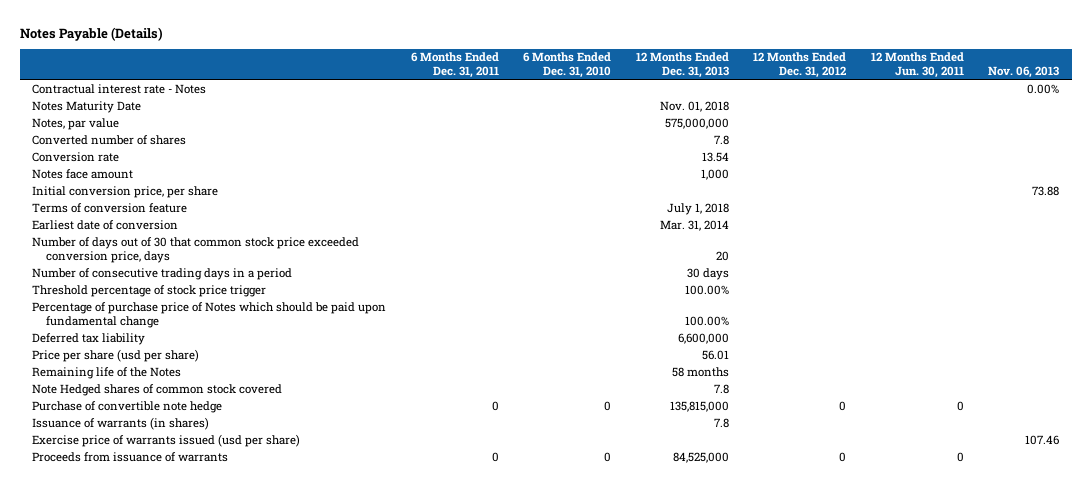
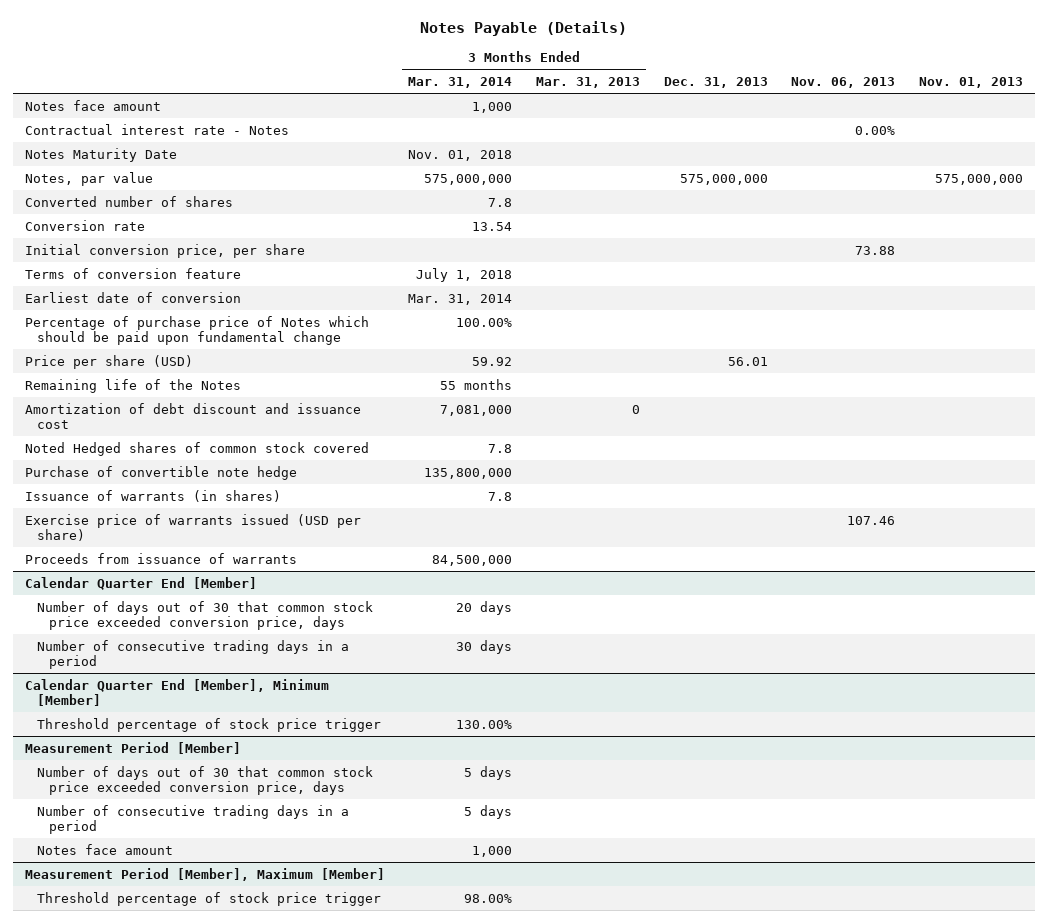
- | 6 Months Ended Dec. 31, 2011 | 6 Months Ended Dec. 31, 2010 | 12 Months Ended Dec. 31, 2013 | 12 Months Ended Dec. 31, 2012 | 12 Months Ended Jun. 30, 2011 | Nov. 06, 2013
+ | 3 Months Ended Mar. 31, 2014 | 3 Months Ended Mar. 31, 2013 | Dec. 31, 2013 | Nov. 06, 2013 | Nov. 01, 2013
moved up: Notes face amount | 1,000 | | | |
- Number of days out of 30 that common stock price exceeded conversion price, days | | | 20 | | |
- Number of consecutive trading days in a period | | | 30 days | | |
- Threshold percentage of stock price trigger | | | 100.00% | | |
- Deferred tax liability | | | 6,600,000 | | |
- Price per share (usd per share) | | | 56.01 | | |
+ Price per share (USD) | 59.92 | | 56.01 | |
- Note Hedged shares of common stock covered | | | 7.8 | | |
+ Amortization of debt discount and issuance cost | 7,081,000 | 0 | | |
+ Noted Hedged shares of common stock covered | 7.8 | | | |
- Exercise price of warrants issued (usd per share) | | | | | | 107.46
+ Exercise price of warrants issued (USD per share) | | | | 107.46 |
+ Calendar Quarter End [Member]
+ Number of days out of 30 that common stock price exceeded conversion price, days | 20 days | | | |
+ Number of consecutive trading days in a period | 30 days | | | |
+ Calendar Quarter End [Member], Minimum [Member]
+ Threshold percentage of stock price trigger | 130.00% | | | |
+ Measurement Period [Member]
+ Number of days out of 30 that common stock price exceeded conversion price, days | 5 days | | | |
+ Number of consecutive trading days in a period | 5 days | | | |
+ Notes face amount | 1,000 | | | |
+ Measurement Period [Member], Maximum [Member]
+ Threshold percentage of stock price trigger | 98.00% | | | |

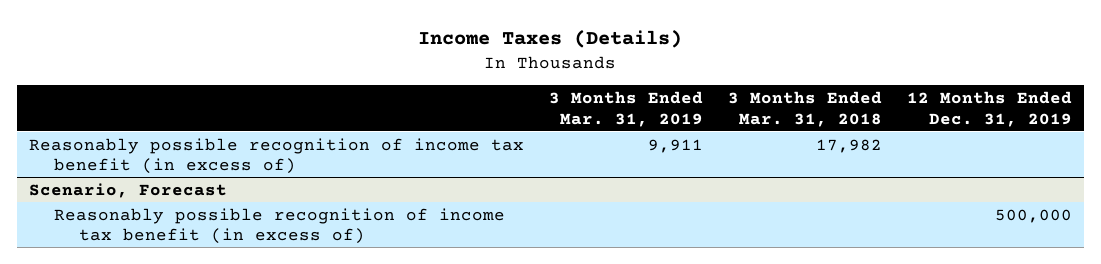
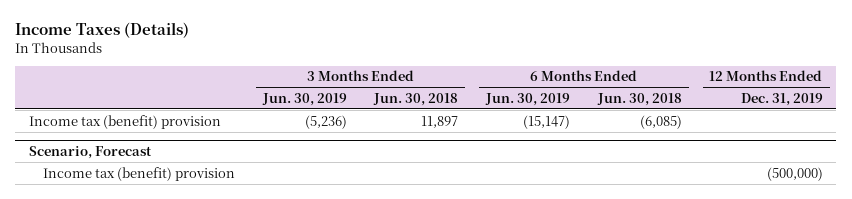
- | 3 Months Ended Mar. 31, 2019 | 3 Months Ended Mar. 31, 2018 | 12 Months Ended Dec. 31, 2019
+ | 3 Months Ended Jun. 30, 2019 | 3 Months Ended Jun. 30, 2018 | 6 Months Ended Jun. 30, 2019 | 6 Months Ended Jun. 30, 2018 | 12 Months Ended Dec. 31, 2019
- Reasonably possible recognition of income tax benefit (in excess of) | 9,911 | 17,982 |
+ Income tax (benefit) provision | (5,236) | 11,897 | (15,147) | (6,085) |
@ Scenario, Forecast
- Reasonably possible recognition of income tax benefit (in excess of) | | | 500,000
+ Income tax (benefit) provision | | | | | (500,000)

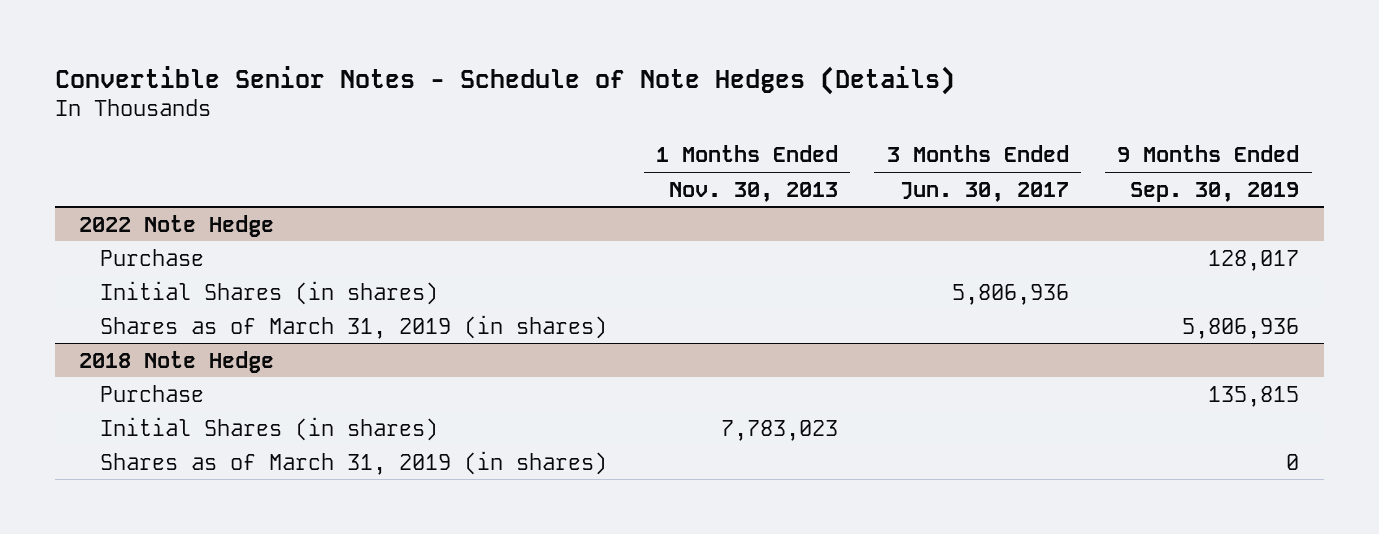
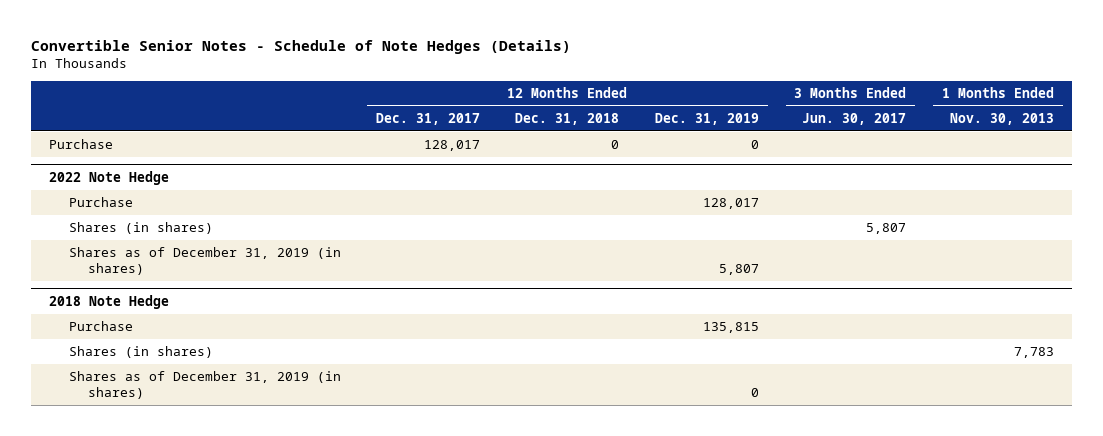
- | 1 Months Ended Nov. 30, 2013 | 3 Months Ended Jun. 30, 2017 | 9 Months Ended Sep. 30, 2019
+ | 12 Months Ended Dec. 31, 2017 | 12 Months Ended Dec. 31, 2018 | 12 Months Ended Dec. 31, 2019 | 3 Months Ended Jun. 30, 2017 | 1 Months Ended Nov. 30, 2013
+ Purchase | 128,017 | 0 | 0 | |
@ 2022 Note Hedge
- Initial Shares (in shares) | | 5,806,936 |
- Shares as of March 31, 2019 (in shares) | | | 5,806,936
+ Shares (in shares) | | | | 5,807 |
+ Shares as of December 31, 2019 (in shares) | | | 5,807 | |
@ 2018 Note Hedge
- Initial Shares (in shares) | 7,783,023 | |
- Shares as of March 31, 2019 (in shares) | | | 0
+ Shares (in shares) | | | | | 7,783
+ Shares as of December 31, 2019 (in shares) | | | 0 | |

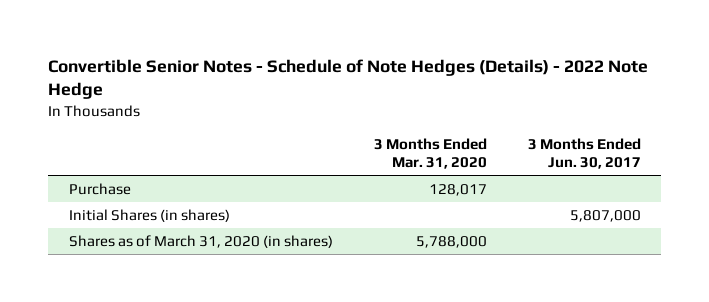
- Convertible Senior Notes - Schedule of Note Hedges (Details)
+ Convertible Senior Notes - Schedule of Note Hedges (Details) - 2022 Note Hedge
- | 12 Months Ended Dec. 31, 2017 | 12 Months Ended Dec. 31, 2018 | 12 Months Ended Dec. 31, 2019 | 3 Months Ended Jun. 30, 2017 | 1 Months Ended Nov. 30, 2013
+ | 3 Months Ended Mar. 31, 2020 | 3 Months Ended Jun. 30, 2017
- 2022 Note Hedge
- Purchase | | | 128,017 | |
- Shares (in shares) | | | | 5,807 |
- Shares as of December 31, 2019 (in shares) | | | 5,807 | |
- 2018 Note Hedge
- Purchase | | | 135,815 | |
- Shares (in shares) | | | | | 7,783
- Shares as of December 31, 2019 (in shares) | | | 0 | |
+ Initial Shares (in shares) | | 5,807,000
+ Shares as of March 31, 2020 (in shares) | 5,788,000 |

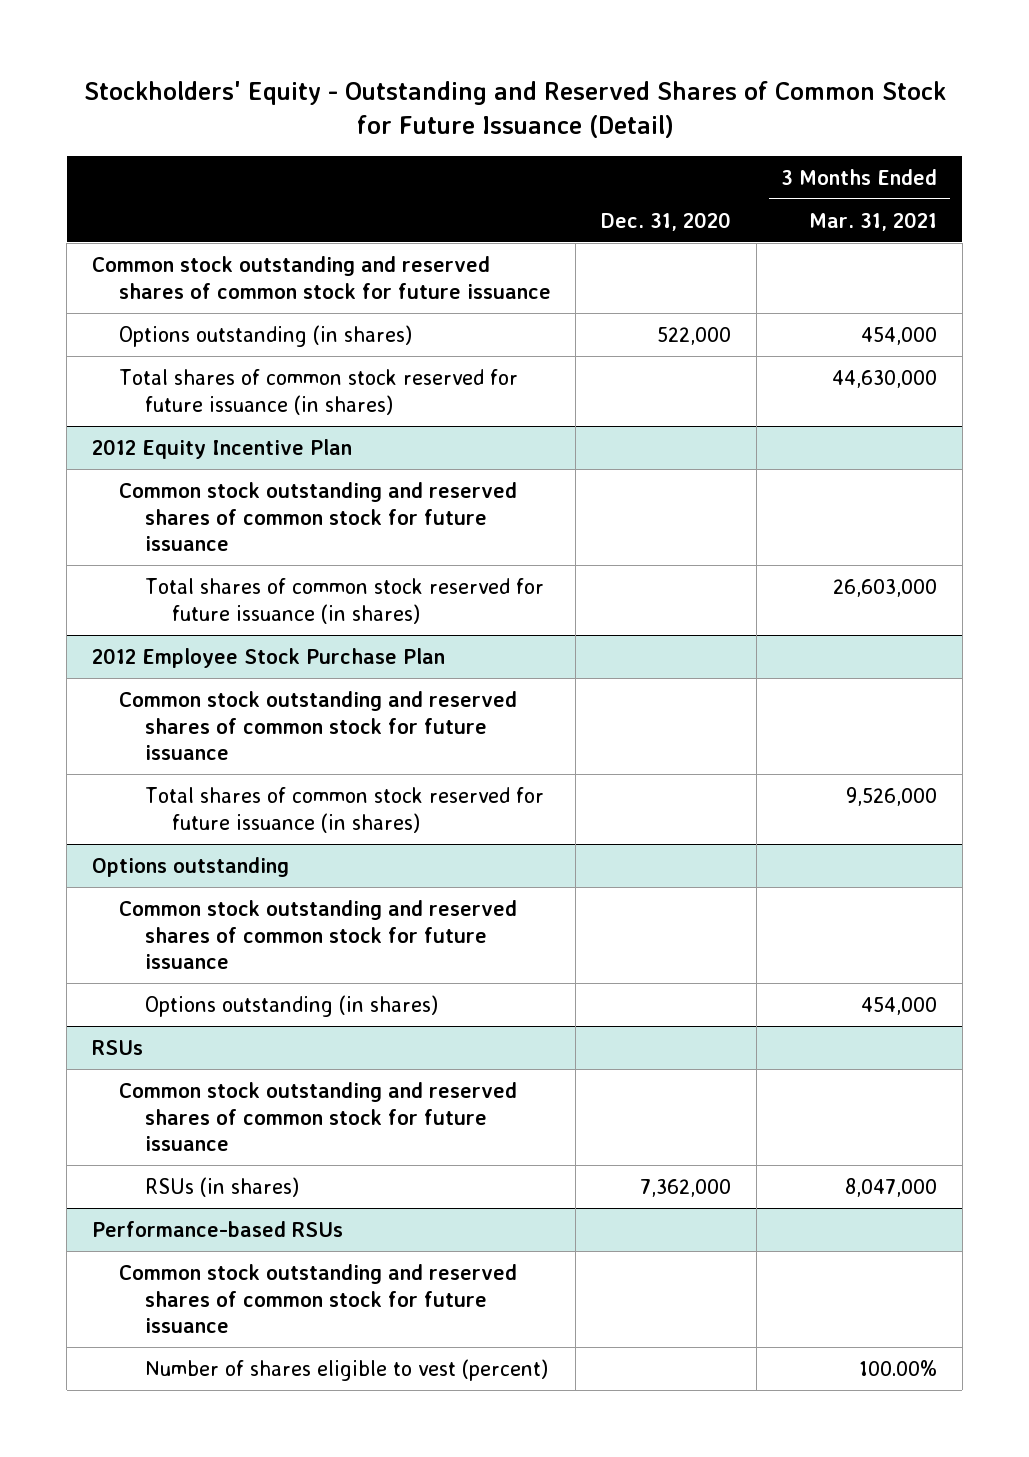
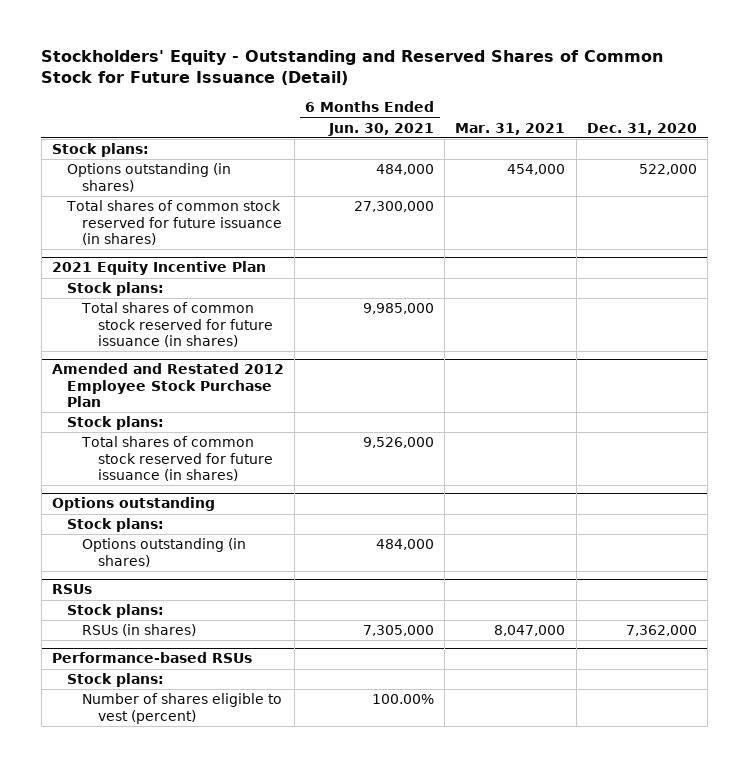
- | Dec. 31, 2020 | 3 Months Ended Mar. 31, 2021
+ | 6 Months Ended Jun. 30, 2021 | Mar. 31, 2021 | Dec. 31, 2020
- Common stock outstanding and reserved shares of common stock for future issuance
+ Stock plans:
- 2012 Equity Incentive Plan
- Common stock outstanding and reserved shares of common stock for future issuance
- Total shares of common stock reserved for future issuance (in shares) | | 26,603,000
- 2012 Employee Stock Purchase Plan
- Common stock outstanding and reserved shares of common stock for future issuance
+ 2021 Equity Incentive Plan
+ Stock plans:
+ Total shares of common stock reserved for future issuance (in shares) | 9,985,000 | |
+ Amended and Restated 2012 Employee Stock Purchase Plan
+ Stock plans:
@ Options outstanding
- Common stock outstanding and reserved shares of common stock for future issuance
+ Stock plans:
@ RSUs
- Common stock outstanding and reserved shares of common stock for future issuance
+ Stock plans:
@ Performance-based RSUs
- Common stock outstanding and reserved shares of common stock for future issuance
+ Stock plans:

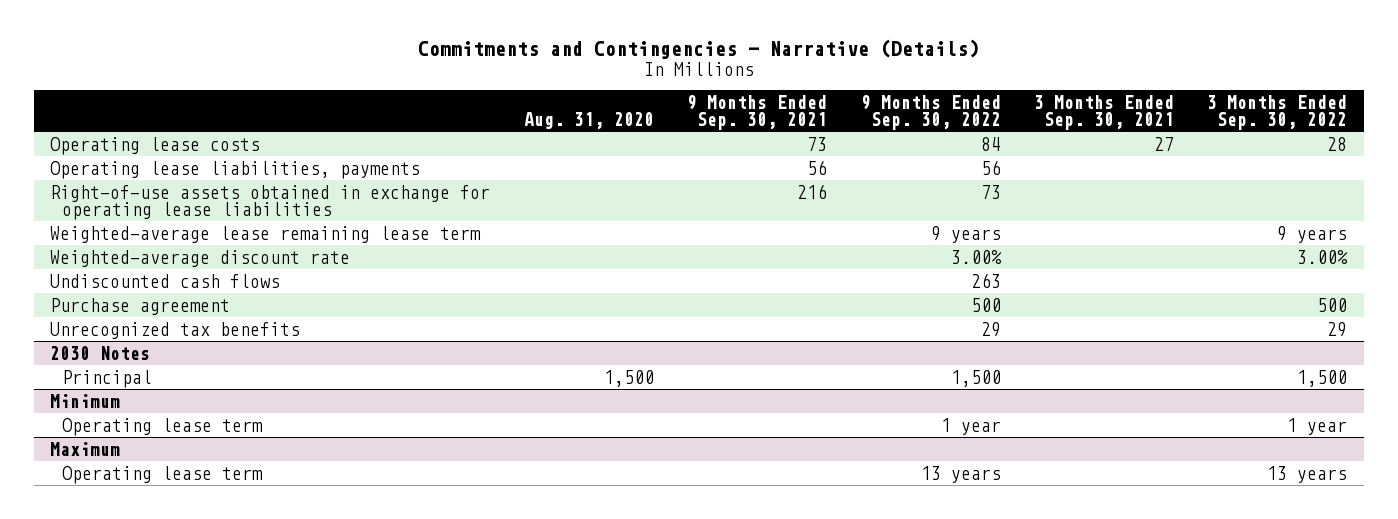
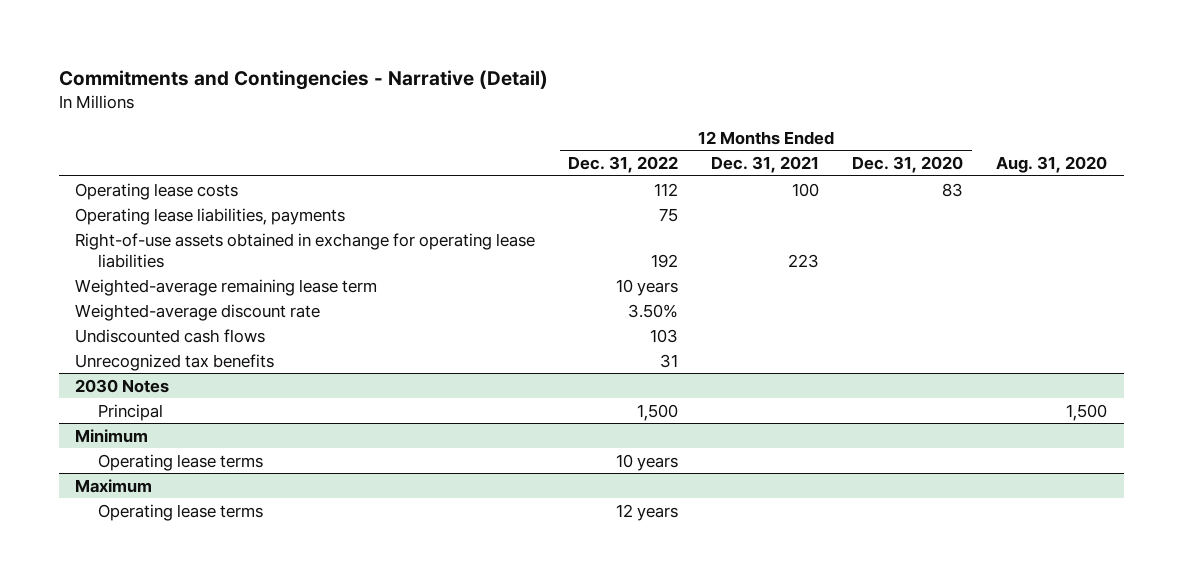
- Commitments and Contingencies - Narrative (Details)
+ Commitments and Contingencies - Narrative (Detail)
- | Aug. 31, 2020 | 9 Months Ended Sep. 30, 2021 | 9 Months Ended Sep. 30, 2022 | 3 Months Ended Sep. 30, 2021 | 3 Months Ended Sep. 30, 2022
+ | 12 Months Ended Dec. 31, 2022 | 12 Months Ended Dec. 31, 2021 | 12 Months Ended Dec. 31, 2020 | Aug. 31, 2020
- Weighted-average lease remaining lease term | | | 9 years | | 9 years
+ Weighted-average remaining lease term | 10 years | | |
- Purchase agreement | | | 500 | | 500
@ Minimum
- Operating lease term | | | 1 year | | 1 year
+ Operating lease terms | 10 years | | |
@ Maximum
- Operating lease term | | | 13 years | | 13 years
+ Operating lease terms | 12 years | | |

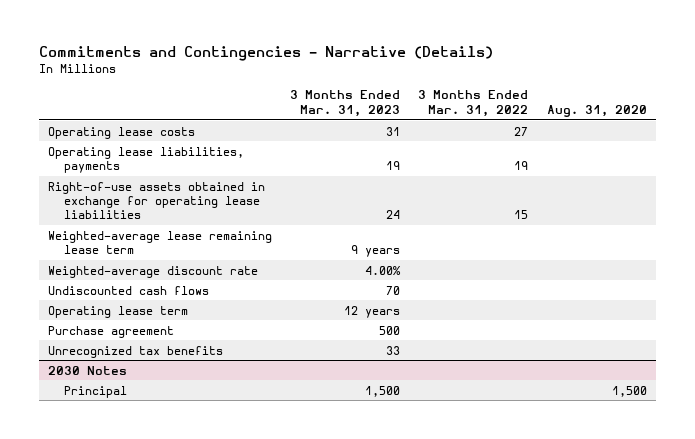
- Commitments and Contingencies - Narrative (Detail)
+ Commitments and Contingencies - Narrative (Details)
- | 12 Months Ended Dec. 31, 2022 | 12 Months Ended Dec. 31, 2021 | 12 Months Ended Dec. 31, 2020 | Aug. 31, 2020
+ | 3 Months Ended Mar. 31, 2023 | 3 Months Ended Mar. 31, 2022 | Aug. 31, 2020
- Weighted-average remaining lease term | 10 years | | |
+ Weighted-average lease remaining lease term | 9 years | |
+ Operating lease term | 12 years | |
+ Purchase agreement | 500 | |
- Minimum
- Operating lease terms | 10 years | | |
- Maximum
- Operating lease terms | 12 years | | |

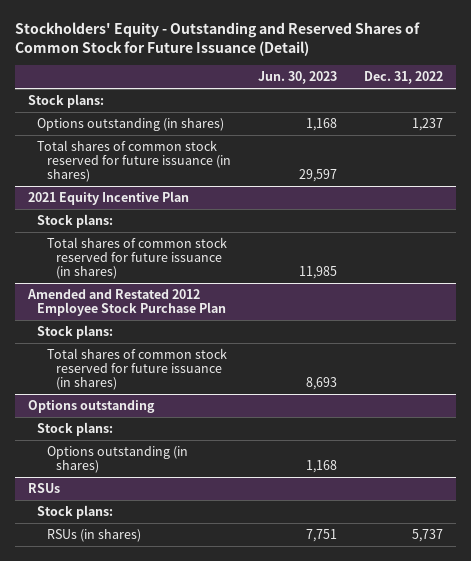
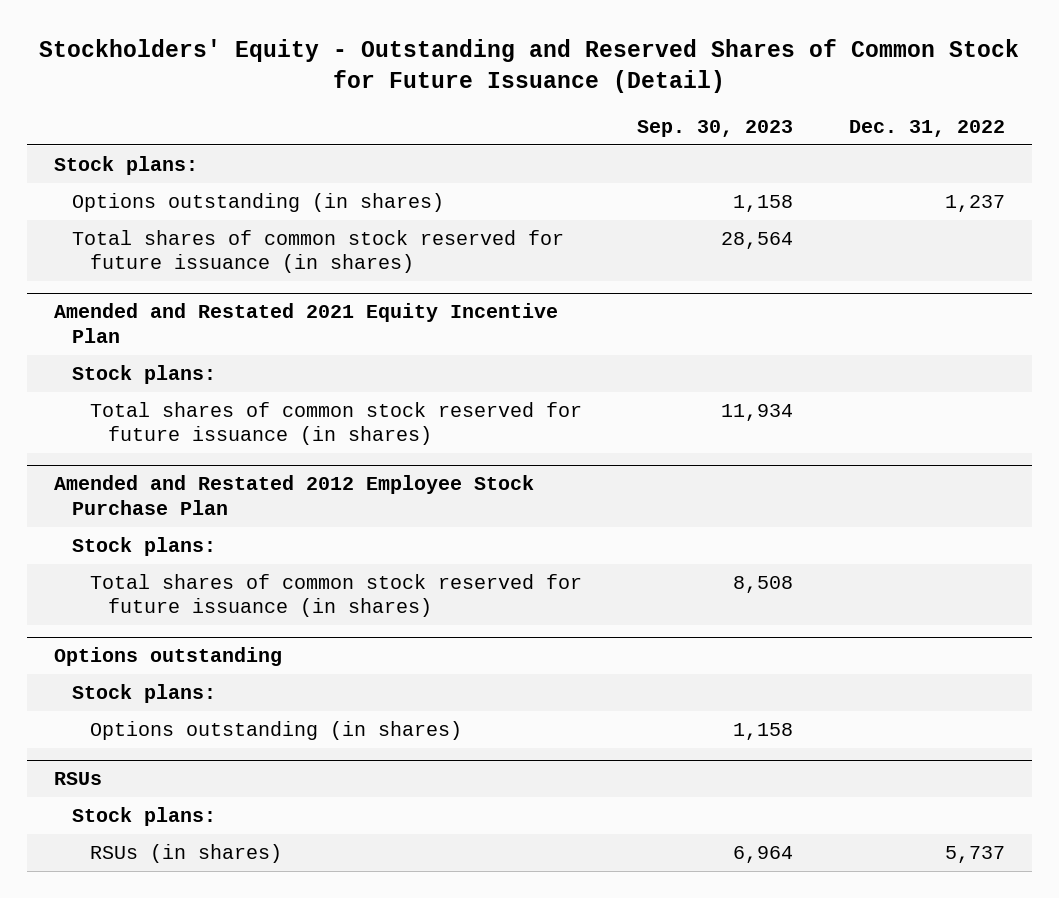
- | Jun. 30, 2023 | Dec. 31, 2022
+ | Sep. 30, 2023 | Dec. 31, 2022
- 2021 Equity Incentive Plan
+ Amended and Restated 2021 Equity Incentive Plan

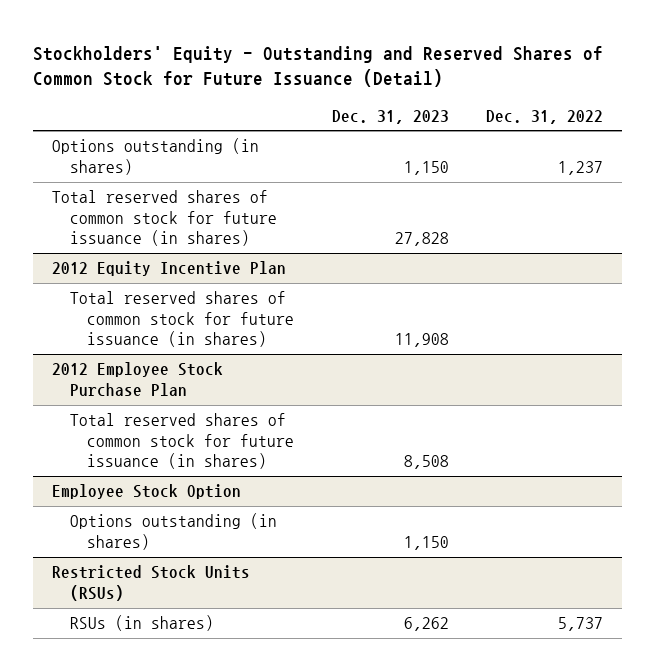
- | Sep. 30, 2023 | Dec. 31, 2022
+ | Dec. 31, 2023 | Dec. 31, 2022
- Stock plans:
- Total shares of common stock reserved for future issuance (in shares) | 28,564 |
- Amended and Restated 2021 Equity Incentive Plan
- Stock plans:
- Total shares of common stock reserved for future issuance (in shares) | 11,934 |
- Amended and Restated 2012 Employee Stock Purchase Plan
- Stock plans:
- Total shares of common stock reserved for future issuance (in shares) | 8,508 |
- Options outstanding
- Stock plans:
+ Total reserved shares of common stock for future issuance (in shares) | 27,828 |
+ 2012 Equity Incentive Plan
+ Total reserved shares of common stock for future issuance (in shares) | 11,908 |
+ 2012 Employee Stock Purchase Plan
+ Total reserved shares of common stock for future issuance (in shares) | 8,508 |
+ Employee Stock Option
- RSUs
- Stock plans:
+ Restricted Stock Units (RSUs)

